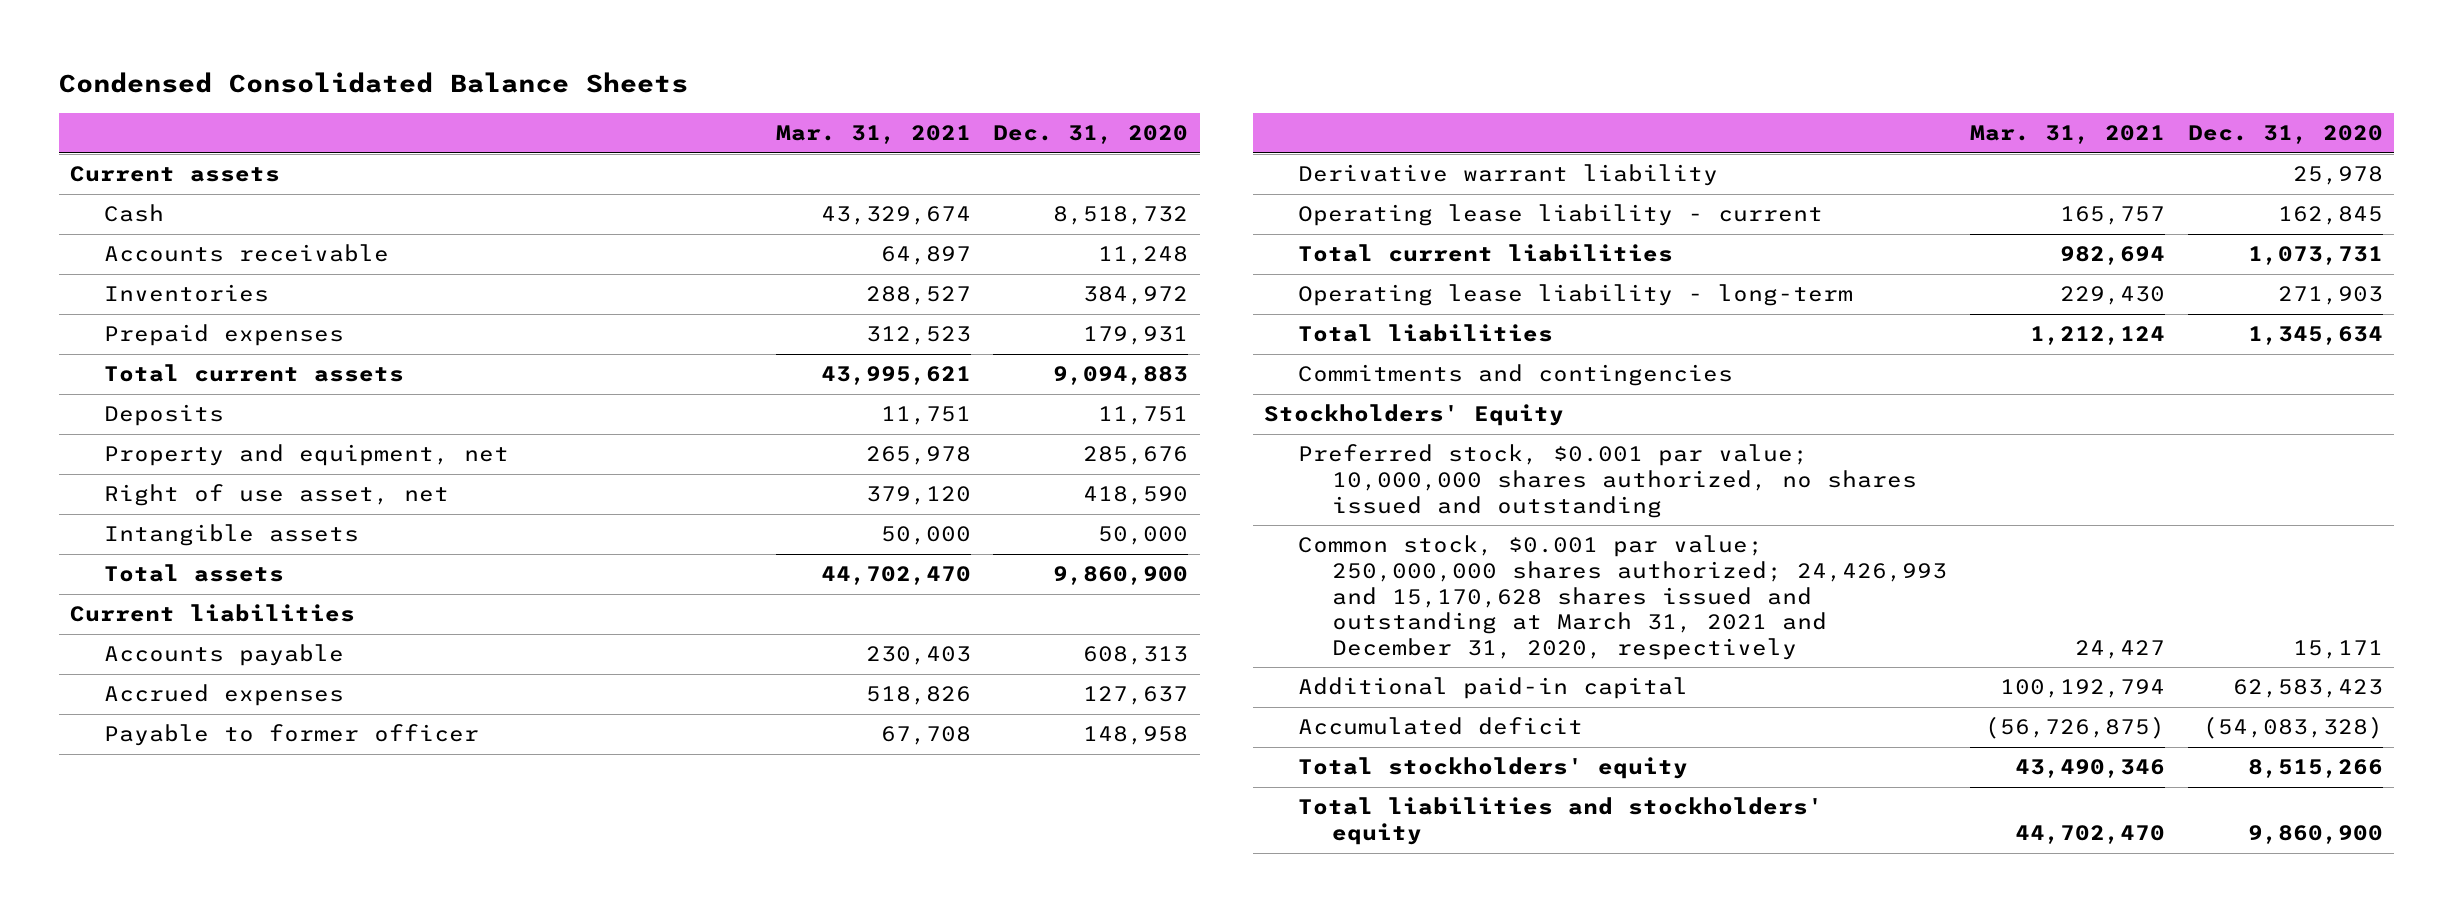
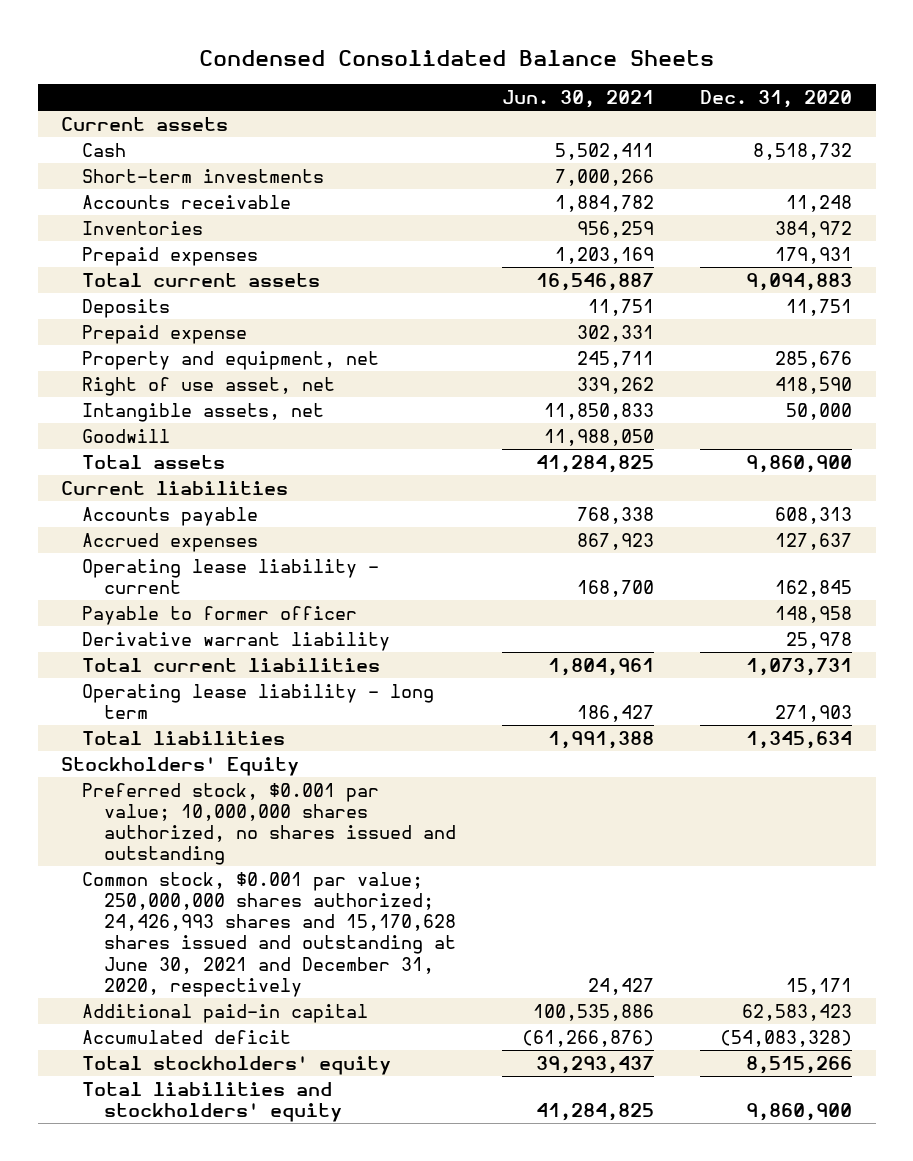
- | Mar. 31, 2021 | Dec. 31, 2020
+ | Jun. 30, 2021 | Dec. 31, 2020
+ Short-term investments | 7,000,266 |
+ Prepaid expense | 302,331 |
- Intangible assets | 50,000 | 50,000
+ Intangible assets, net | 11,850,833 | 50,000
+ Goodwill | 11,988,050 |
moved up: Operating lease liability - current | 168,700 | 162,845
- Operating lease liability - long-term | 229,430 | 271,903
+ Operating lease liability - long term | 186,427 | 271,903
- Commitments and contingencies
- Common stock, $0.001 par value; 250,000,000 shares authorized; 24,426,993 and 15,170,628 shares issued and outstanding at March 31, 2021 and December 31, 2020, respectively | 24,427 | 15,171
+ Common stock, $0.001 par value; 250,000,000 shares authorized; 24,426,993 shares and 15,170,628 shares issued and outstanding at June 30, 2021 and December 31, 2020, respectively | 24,427 | 15,171

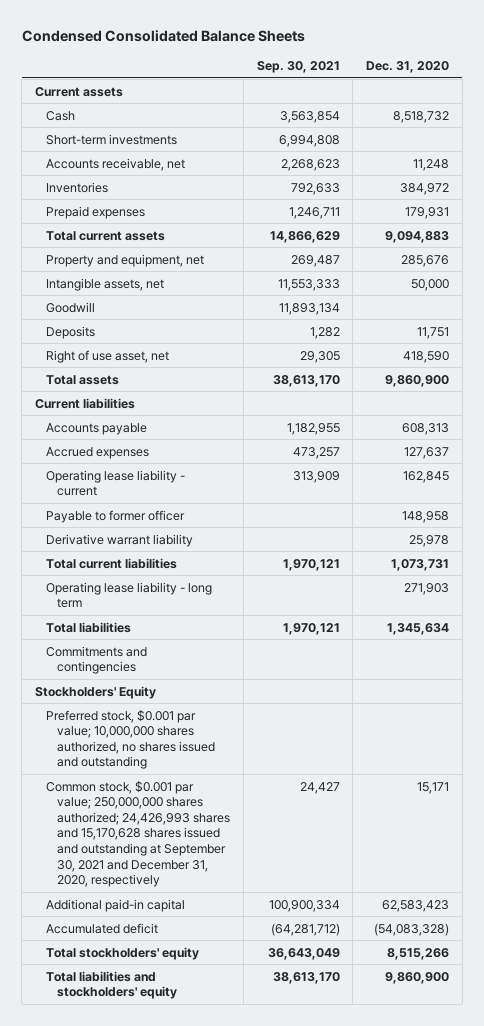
- | Jun. 30, 2021 | Dec. 31, 2020
+ | Sep. 30, 2021 | Dec. 31, 2020
- Accounts receivable | 1,884,782 | 11,248
+ Accounts receivable, net | 2,268,623 | 11,248
- Prepaid expense | 302,331 |
moved down: Deposits | 1,282 | 11,751
moved down: Right of use asset, net | 29,305 | 418,590
+ Commitments and contingencies
- Common stock, $0.001 par value; 250,000,000 shares authorized; 24,426,993 shares and 15,170,628 shares issued and outstanding at June 30, 2021 and December 31, 2020, respectively | 24,427 | 15,171
+ Common stock, $0.001 par value; 250,000,000 shares authorized; 24,426,993 shares and 15,170,628 shares issued and outstanding at September 30, 2021 and December 31, 2020, respectively | 24,427 | 15,171

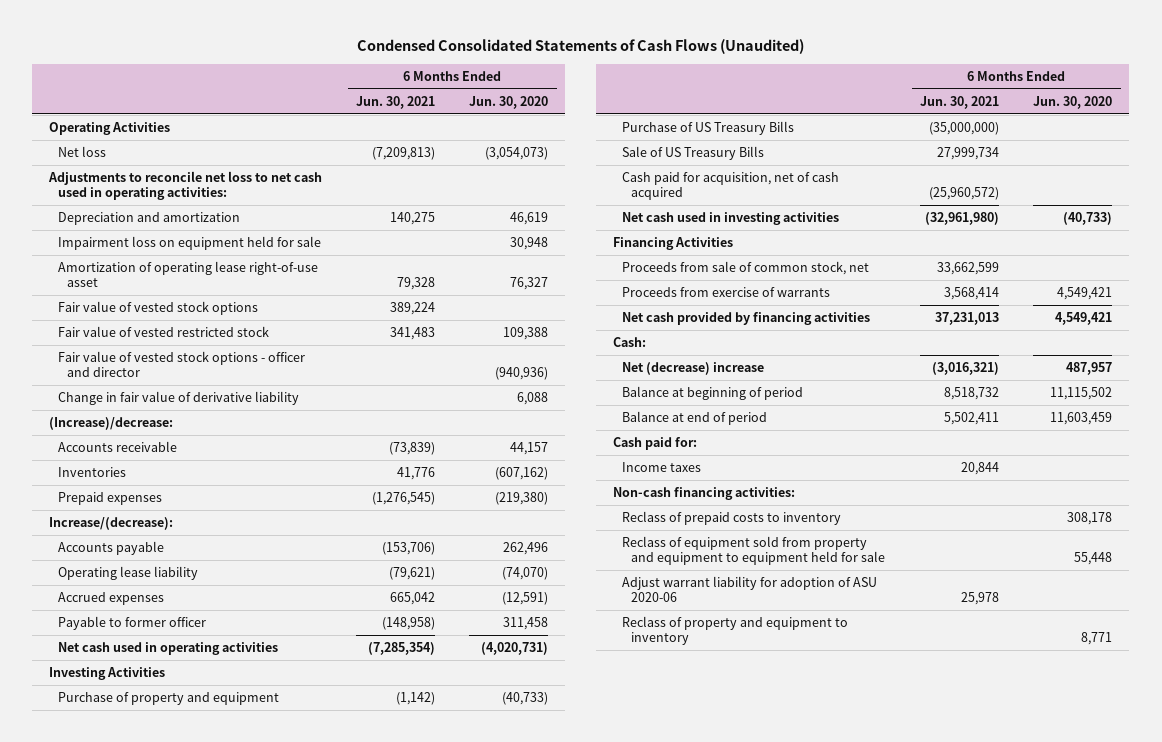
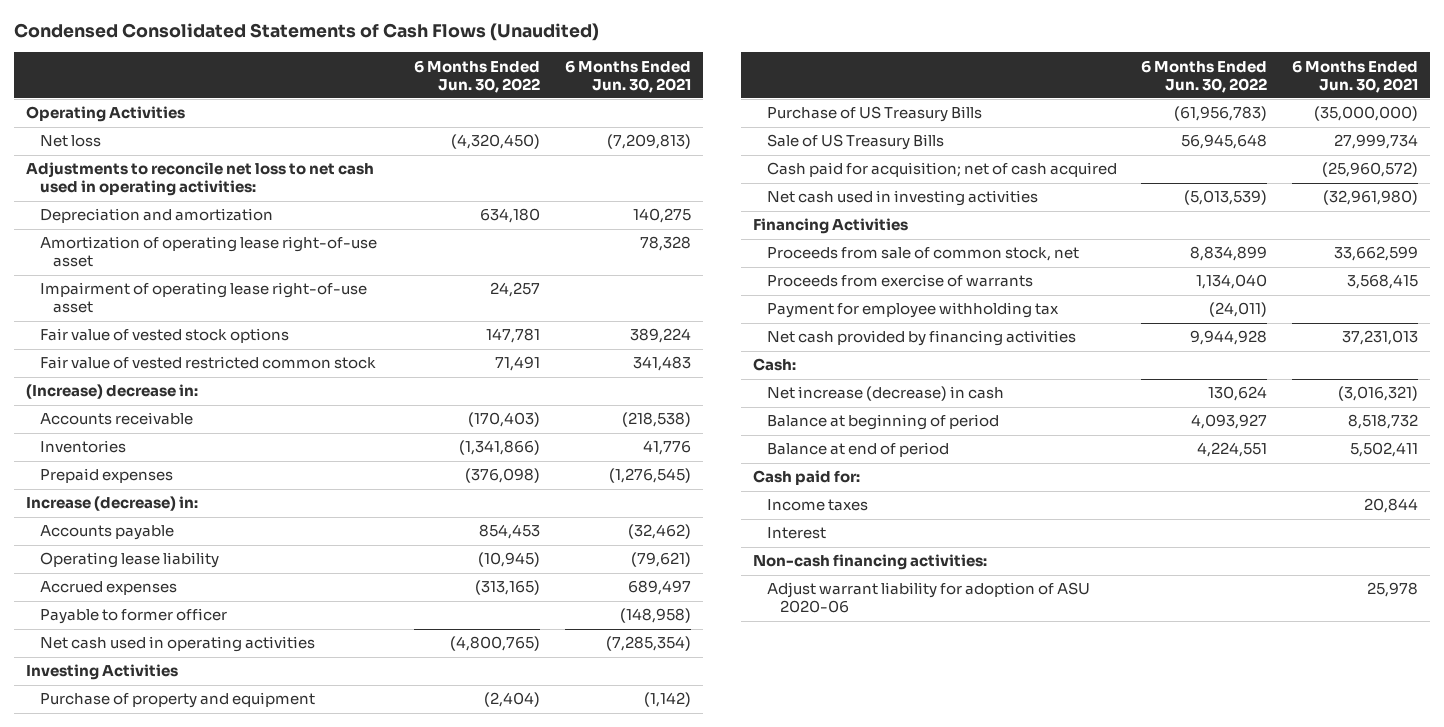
- | 6 Months Ended Jun. 30, 2021 | 6 Months Ended Jun. 30, 2020
+ | 6 Months Ended Jun. 30, 2022 | 6 Months Ended Jun. 30, 2021
- Impairment loss on equipment held for sale | | 30,948
- Amortization of operating lease right-of-use asset | 79,328 | 76,327
+ Amortization of operating lease right-of-use asset | | 78,328
+ Impairment of operating lease right-of-use asset | 24,257 |
- Fair value of vested restricted stock | 341,483 | 109,388
- Fair value of vested stock options - officer and director | | (940,936)
- Change in fair value of derivative liability | | 6,088
- (Increase)/decrease:
- Accounts receivable | (73,839) | 44,157
+ Fair value of vested restricted common stock | 71,491 | 341,483
+ (Increase) decrease in:
+ Accounts receivable | (170,403) | (218,538)
- Increase/(decrease):
- Accounts payable | (153,706) | 262,496
+ Increase (decrease) in:
+ Accounts payable | 854,453 | (32,462)
- Accrued expenses | 665,042 | (12,591)
+ Accrued expenses | (313,165) | 689,497
- Cash paid for acquisition, net of cash acquired | (25,960,572) |
+ Cash paid for acquisition; net of cash acquired | | (25,960,572)
- Proceeds from exercise of warrants | 3,568,414 | 4,549,421
+ Proceeds from exercise of warrants | 1,134,040 | 3,568,415
+ Payment for employee withholding tax | (24,011) |
- Net (decrease) increase | (3,016,321) | 487,957
+ Net increase (decrease) in cash | 130,624 | (3,016,321)
+ Interest
- Reclass of prepaid costs to inventory | | 308,178
- Reclass of equipment sold from property and equipment to equipment held for sale | | 55,448
- Reclass of property and equipment to inventory | | 8,771

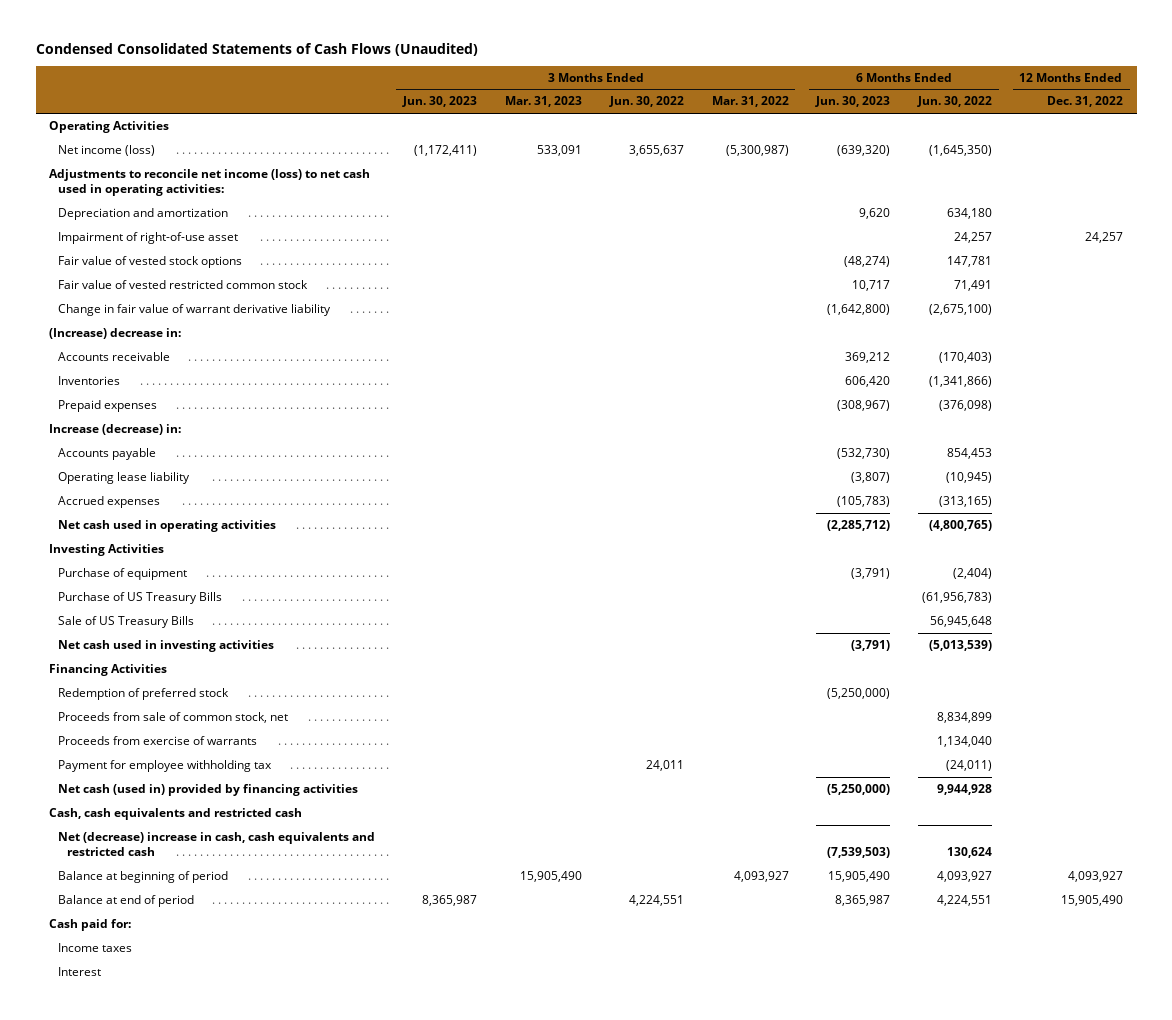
- | 6 Months Ended Jun. 30, 2022 | 6 Months Ended Jun. 30, 2021
+ | 3 Months Ended Jun. 30, 2023 | 3 Months Ended Mar. 31, 2023 | 3 Months Ended Jun. 30, 2022 | 3 Months Ended Mar. 31, 2022 | 6 Months Ended Jun. 30, 2023 | 6 Months Ended Jun. 30, 2022 | 12 Months Ended Dec. 31, 2022
- Net loss | (4,320,450) | (7,209,813)
- Adjustments to reconcile net loss to net cash used in operating activities:
+ Net income (loss) | (1,172,411) | 533,091 | 3,655,637 | (5,300,987) | (639,320) | (1,645,350) |
+ Adjustments to reconcile net income (loss) to net cash used in operating activities:
- Amortization of operating lease right-of-use asset | | 78,328
- Impairment of operating lease right-of-use asset | 24,257 |
+ Impairment of right-of-use asset | | | | | | 24,257 | 24,257
+ Change in fair value of warrant derivative liability | | | | | (1,642,800) | (2,675,100) |
- Payable to former officer | | (148,958)
- Purchase of property and equipment | (2,404) | (1,142)
+ Purchase of equipment | | | | | (3,791) | (2,404) |
- Cash paid for acquisition; net of cash acquired | | (25,960,572)
+ Redemption of preferred stock | | | | | (5,250,000) | |
- Net cash provided by financing activities | 9,944,928 | 37,231,013
- Cash:
- Net increase (decrease) in cash | 130,624 | (3,016,321)
+ Net cash (used in) provided by financing activities | | | | | (5,250,000) | 9,944,928 |
+ Cash, cash equivalents and restricted cash
+ Net (decrease) increase in cash, cash equivalents and restricted cash | | | | | (7,539,503) | 130,624 |
- Non-cash financing activities:
- Adjust warrant liability for adoption of ASU 2020-06 | | 25,978

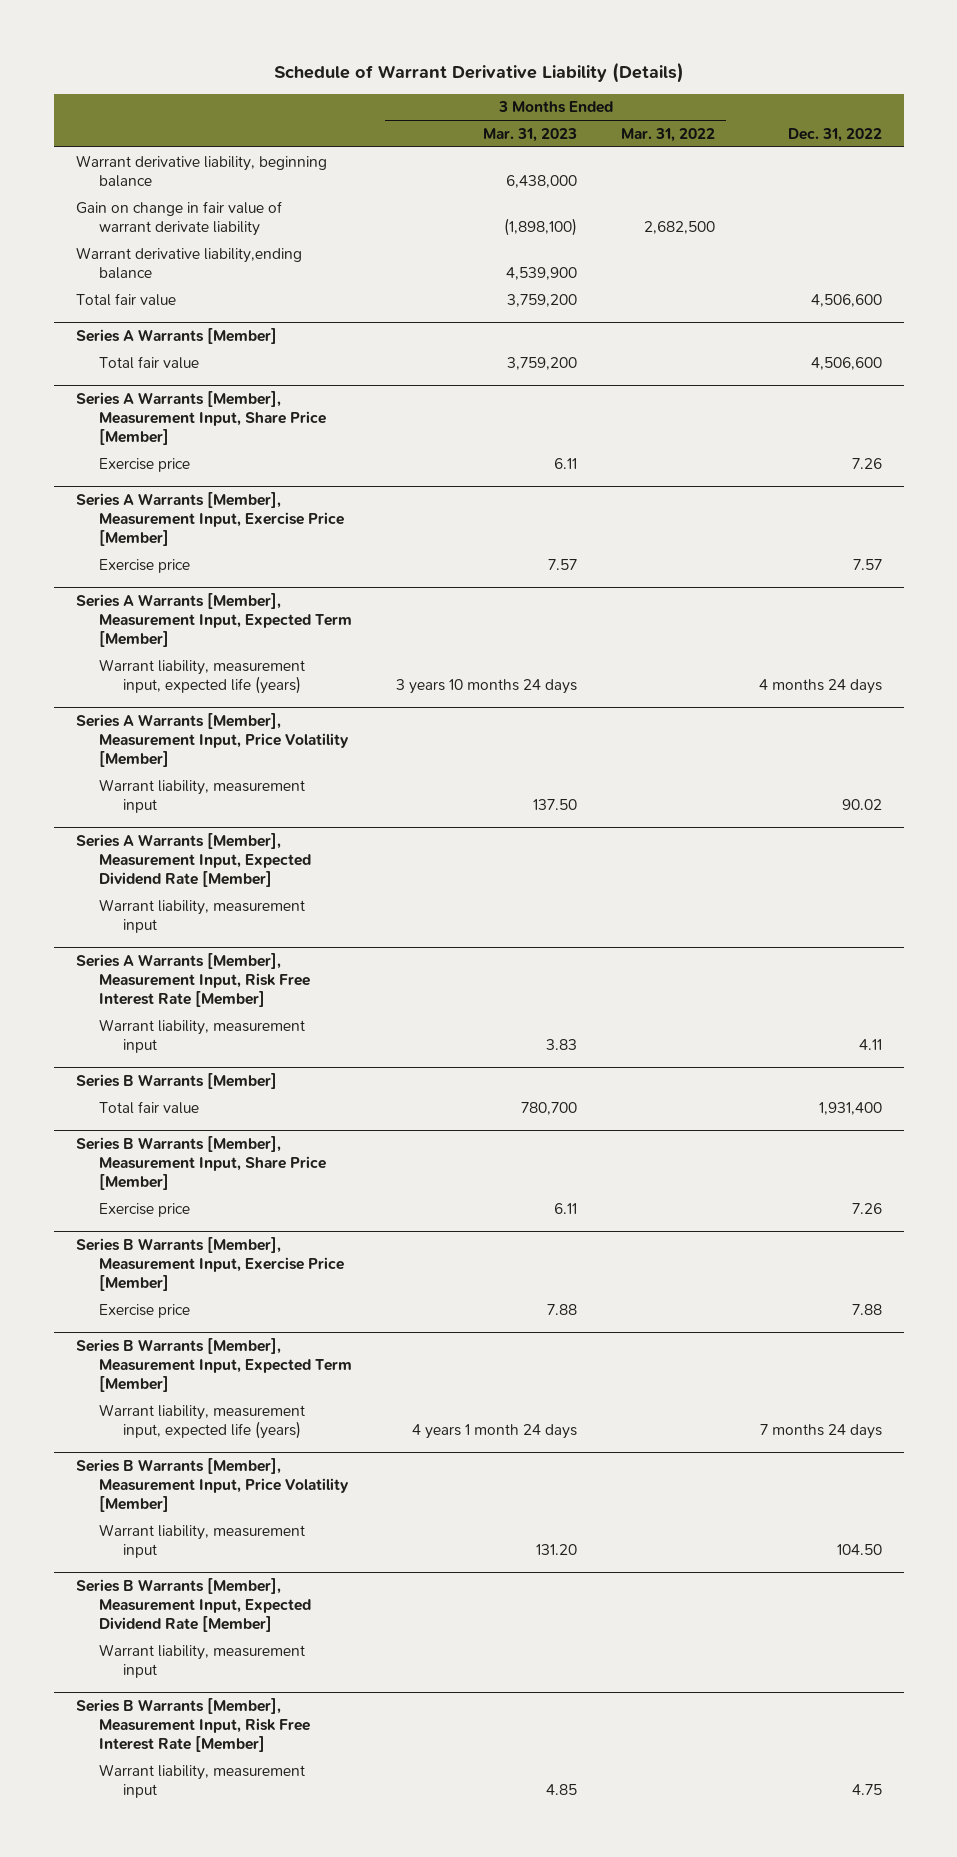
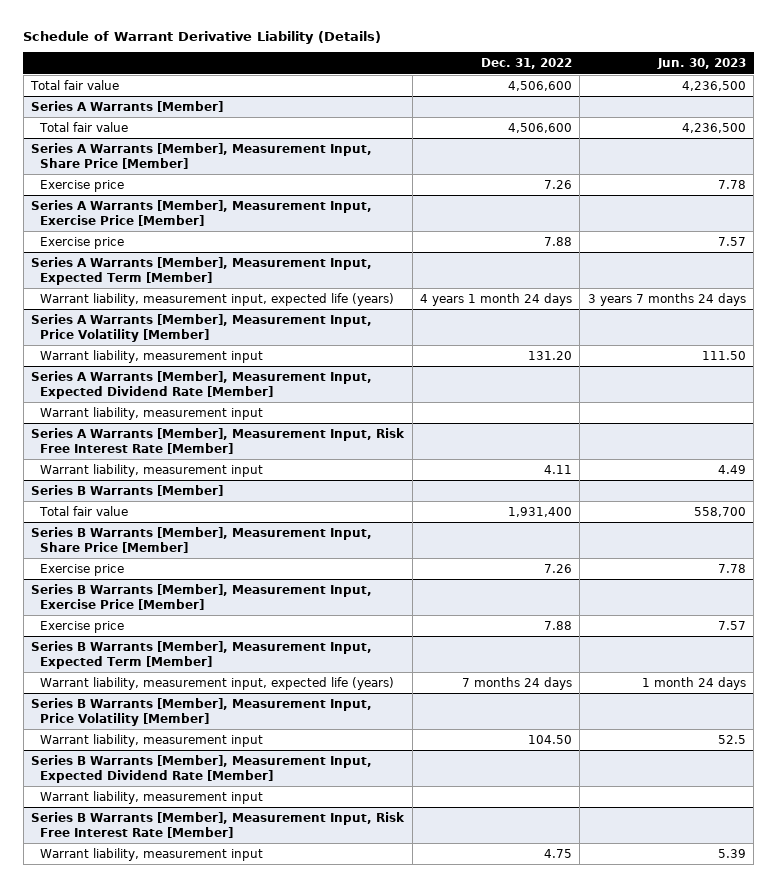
- | 3 Months Ended Mar. 31, 2023 | 3 Months Ended Mar. 31, 2022 | Dec. 31, 2022
+ | Dec. 31, 2022 | Jun. 30, 2023
- Warrant derivative liability, beginning balance | 6,438,000 | |
- Gain on change in fair value of warrant derivate liability | (1,898,100) | 2,682,500 |
- Warrant derivative liability,ending balance | 4,539,900 | |
@ Series A Warrants [Member], Measurement Input, Exercise Price [Member]
- Exercise price | 7.57 | | 7.57
+ Exercise price | 7.88 | 7.57
@ Series A Warrants [Member], Measurement Input, Expected Term [Member]
- Warrant liability, measurement input, expected life (years) | 3 years 10 months 24 days | | 4 months 24 days
+ Warrant liability, measurement input, expected life (years) | 4 years 1 month 24 days | 3 years 7 months 24 days
@ Series A Warrants [Member], Measurement Input, Price Volatility [Member]
- Warrant liability, measurement input | 137.50 | | 90.02
+ Warrant liability, measurement input | 131.20 | 111.50

